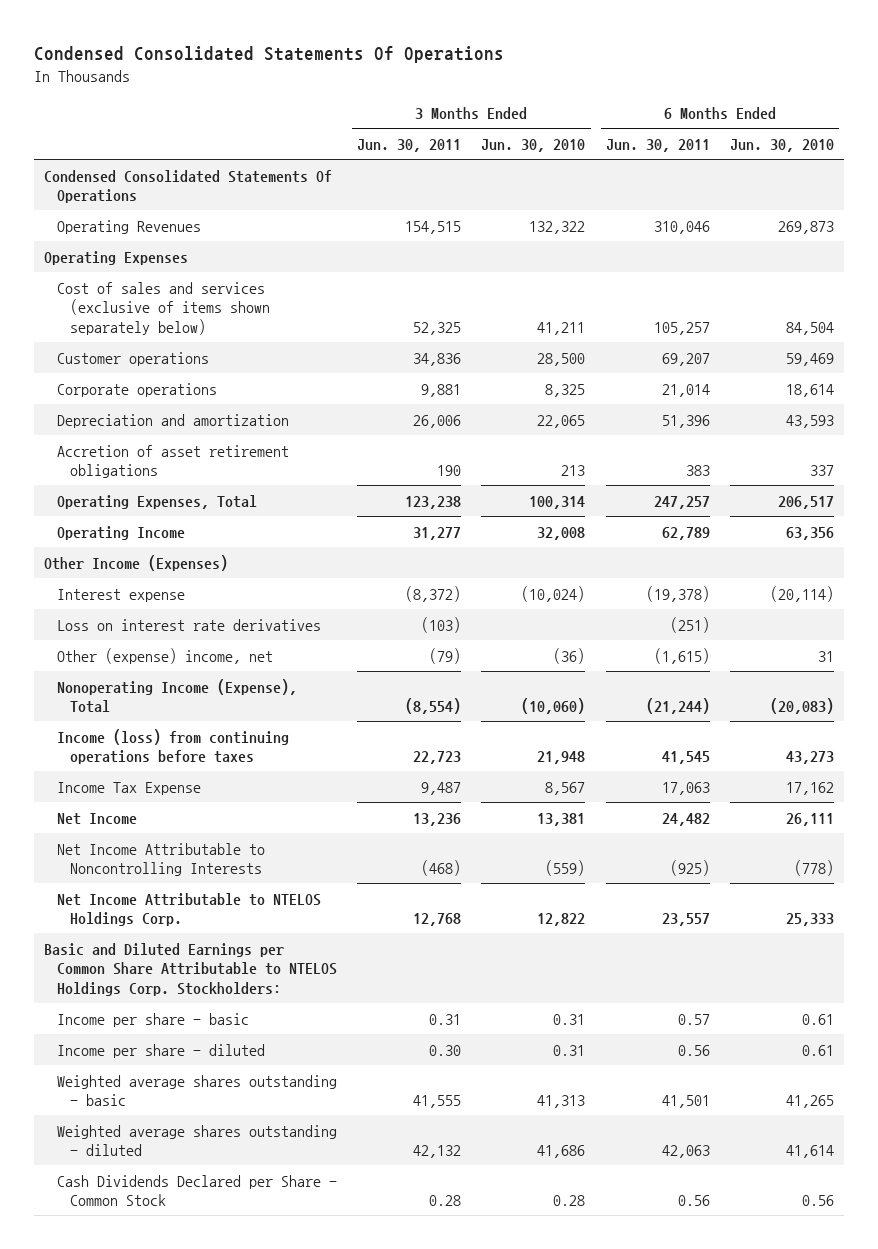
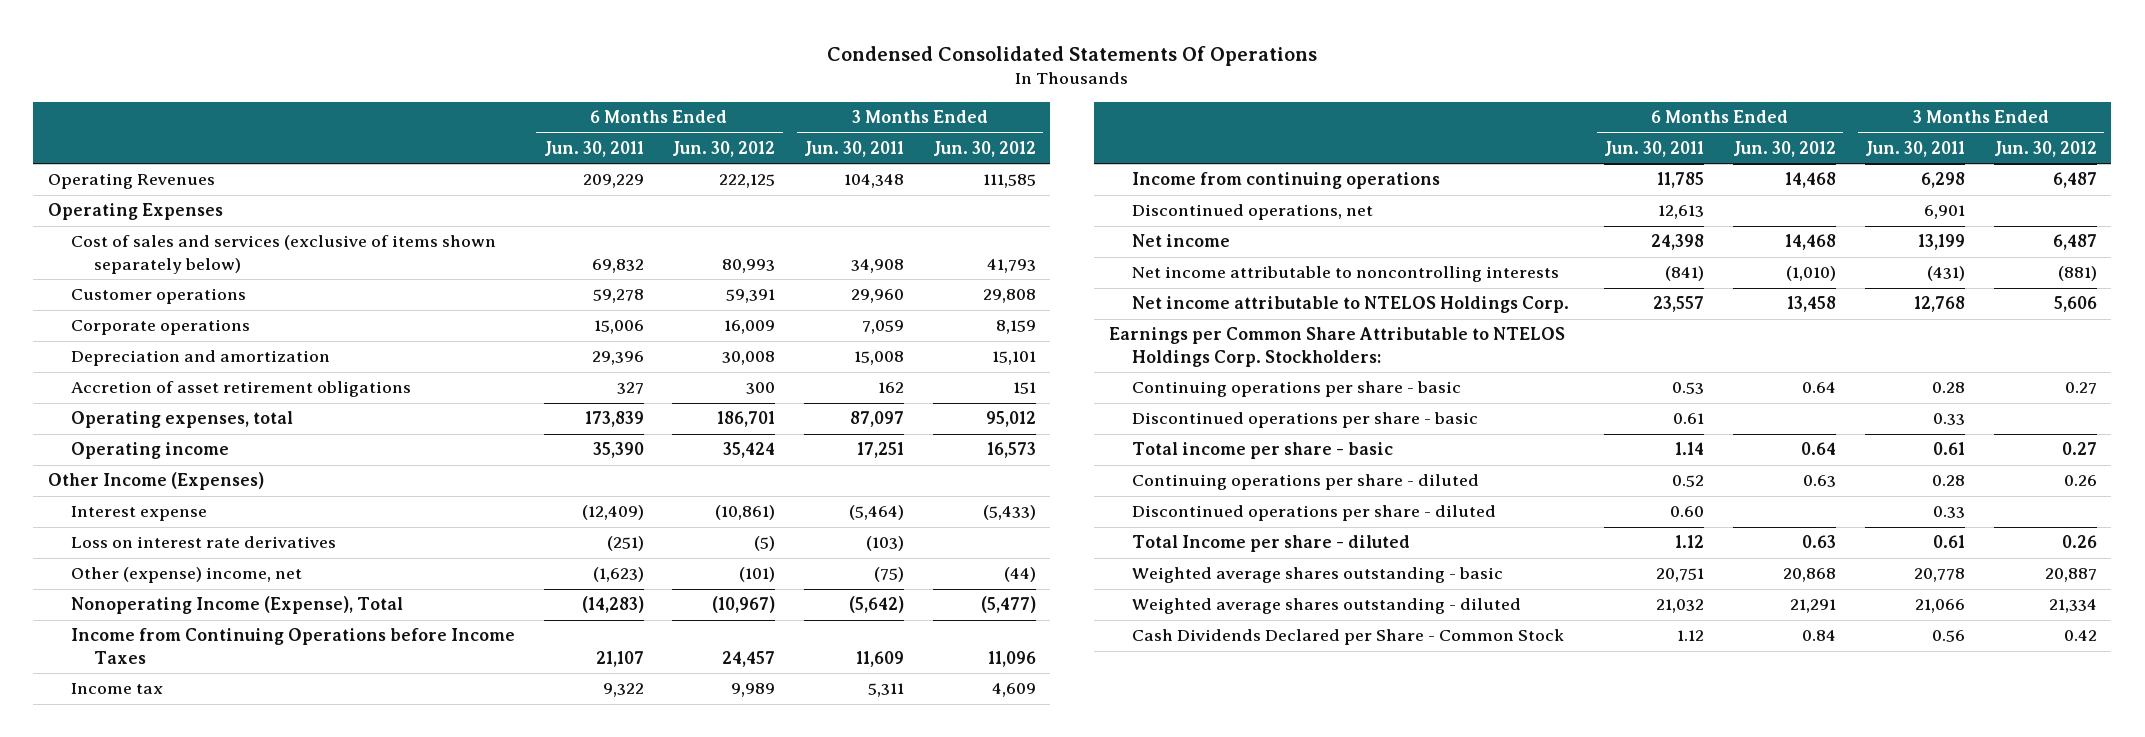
- | 3 Months Ended Jun. 30, 2011 | 3 Months Ended Jun. 30, 2010 | 6 Months Ended Jun. 30, 2011 | 6 Months Ended Jun. 30, 2010
+ | 6 Months Ended Jun. 30, 2011 | 6 Months Ended Jun. 30, 2012 | 3 Months Ended Jun. 30, 2011 | 3 Months Ended Jun. 30, 2012
- Condensed Consolidated Statements Of Operations
- Operating Revenues | 154,515 | 132,322 | 310,046 | 269,873
+ Operating Revenues | 209,229 | 222,125 | 104,348 | 111,585
- Cost of sales and services (exclusive of items shown separately below) | 52,325 | 41,211 | 105,257 | 84,504
- Customer operations | 34,836 | 28,500 | 69,207 | 59,469
- Corporate operations | 9,881 | 8,325 | 21,014 | 18,614
- Depreciation and amortization | 26,006 | 22,065 | 51,396 | 43,593
- Accretion of asset retirement obligations | 190 | 213 | 383 | 337
- Operating Expenses, Total | 123,238 | 100,314 | 247,257 | 206,517
- Operating Income | 31,277 | 32,008 | 62,789 | 63,356
+ Cost of sales and services (exclusive of items shown separately below) | 69,832 | 80,993 | 34,908 | 41,793
+ Customer operations | 59,278 | 59,391 | 29,960 | 29,808
+ Corporate operations | 15,006 | 16,009 | 7,059 | 8,159
+ Depreciation and amortization | 29,396 | 30,008 | 15,008 | 15,101
+ Accretion of asset retirement obligations | 327 | 300 | 162 | 151
+ Operating expenses, total | 173,839 | 186,701 | 87,097 | 95,012
+ Operating income | 35,390 | 35,424 | 17,251 | 16,573
- Interest expense | (8,372) | (10,024) | (19,378) | (20,114)
+ Interest expense | (12,409) | (10,861) | (5,464) | (5,433)
- Other (expense) income, net | (79) | (36) | (1,615) | 31
- Nonoperating Income (Expense), Total | (8,554) | (10,060) | (21,244) | (20,083)
- Income (loss) from continuing operations before taxes | 22,723 | 21,948 | 41,545 | 43,273
- Income Tax Expense | 9,487 | 8,567 | 17,063 | 17,162
- Net Income | 13,236 | 13,381 | 24,482 | 26,111
- Net Income Attributable to Noncontrolling Interests | (468) | (559) | (925) | (778)
- Net Income Attributable to NTELOS Holdings Corp. | 12,768 | 12,822 | 23,557 | 25,333
- Basic and Diluted Earnings per Common Share Attributable to NTELOS Holdings Corp. Stockholders:
- Income per share - basic | 0.31 | 0.31 | 0.57 | 0.61
- Income per share - diluted | 0.30 | 0.31 | 0.56 | 0.61
- Weighted average shares outstanding - basic | 41,555 | 41,313 | 41,501 | 41,265
- Weighted average shares outstanding - diluted | 42,132 | 41,686 | 42,063 | 41,614
- Cash Dividends Declared per Share - Common Stock | 0.28 | 0.28 | 0.56 | 0.56
+ Other (expense) income, net | (1,623) | (101) | (75) | (44)
+ Nonoperating Income (Expense), Total | (14,283) | (10,967) | (5,642) | (5,477)
+ Income from Continuing Operations before Income Taxes | 21,107 | 24,457 | 11,609 | 11,096
+ Income tax | 9,322 | 9,989 | 5,311 | 4,609
+ Income from continuing operations | 11,785 | 14,468 | 6,298 | 6,487
+ Discontinued operations, net | 12,613 | | 6,901 |
+ Net income | 24,398 | 14,468 | 13,199 | 6,487
+ Net income attributable to noncontrolling interests | (841) | (1,010) | (431) | (881)
+ Net income attributable to NTELOS Holdings Corp. | 23,557 | 13,458 | 12,768 | 5,606
+ Earnings per Common Share Attributable to NTELOS Holdings Corp. Stockholders:
+ Continuing operations per share - basic | 0.53 | 0.64 | 0.28 | 0.27
+ Discontinued operations per share - basic | 0.61 | | 0.33 |
+ Total income per share - basic | 1.14 | 0.64 | 0.61 | 0.27
+ Continuing operations per share - diluted | 0.52 | 0.63 | 0.28 | 0.26
+ Discontinued operations per share - diluted | 0.60 | | 0.33 |
+ Total Income per share - diluted | 1.12 | 0.63 | 0.61 | 0.26
+ Weighted average shares outstanding - basic | 20,751 | 20,868 | 20,778 | 20,887
+ Weighted average shares outstanding - diluted | 21,032 | 21,291 | 21,066 | 21,334
+ Cash Dividends Declared per Share - Common Stock | 1.12 | 0.84 | 0.56 | 0.42

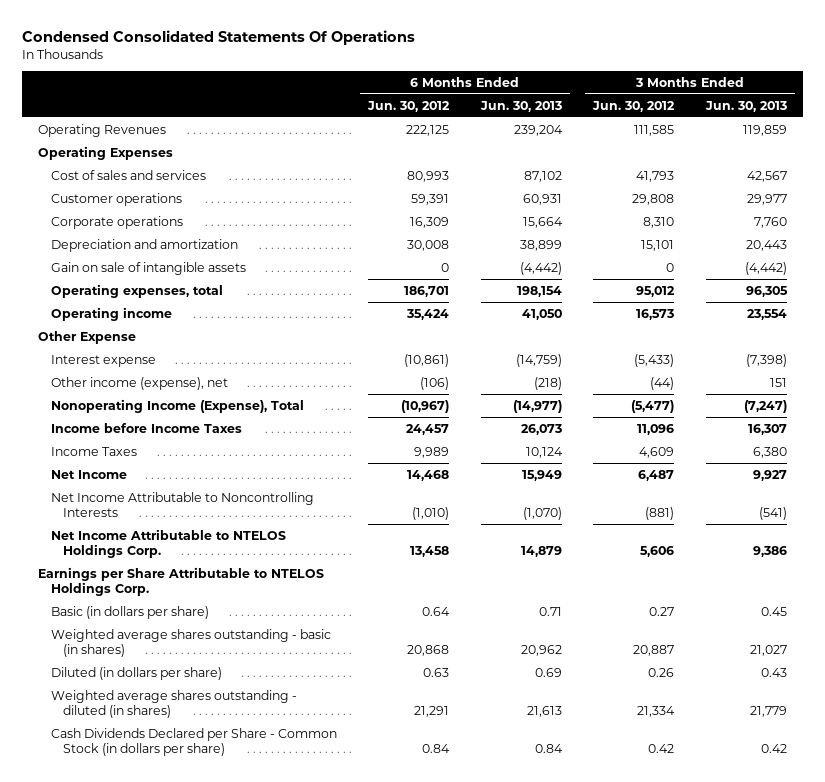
- | 6 Months Ended Jun. 30, 2011 | 6 Months Ended Jun. 30, 2012 | 3 Months Ended Jun. 30, 2011 | 3 Months Ended Jun. 30, 2012
+ | 6 Months Ended Jun. 30, 2012 | 6 Months Ended Jun. 30, 2013 | 3 Months Ended Jun. 30, 2012 | 3 Months Ended Jun. 30, 2013
- Cost of sales and services (exclusive of items shown separately below) | 69,832 | 80,993 | 34,908 | 41,793
+ Cost of sales and services | 80,993 | 87,102 | 41,793 | 42,567
- Corporate operations | 15,006 | 16,009 | 7,059 | 8,159
+ Corporate operations | 16,309 | 15,664 | 8,310 | 7,760
- Accretion of asset retirement obligations | 327 | 300 | 162 | 151
+ Gain on sale of intangible assets | 0 | (4,442) | 0 | (4,442)
- Other Income (Expenses)
+ Other Expense
- Loss on interest rate derivatives | (251) | (5) | (103) |
- Other (expense) income, net | (1,623) | (101) | (75) | (44)
+ Other income (expense), net | (106) | (218) | (44) | 151
- Income from Continuing Operations before Income Taxes | 21,107 | 24,457 | 11,609 | 11,096
- Income tax | 9,322 | 9,989 | 5,311 | 4,609
- Income from continuing operations | 11,785 | 14,468 | 6,298 | 6,487
- Discontinued operations, net | 12,613 | | 6,901 |
- Net income | 24,398 | 14,468 | 13,199 | 6,487
- Net income attributable to noncontrolling interests | (841) | (1,010) | (431) | (881)
- Net income attributable to NTELOS Holdings Corp. | 23,557 | 13,458 | 12,768 | 5,606
- Earnings per Common Share Attributable to NTELOS Holdings Corp. Stockholders:
- Continuing operations per share - basic | 0.53 | 0.64 | 0.28 | 0.27
- Discontinued operations per share - basic | 0.61 | | 0.33 |
- Total income per share - basic | 1.14 | 0.64 | 0.61 | 0.27
- Continuing operations per share - diluted | 0.52 | 0.63 | 0.28 | 0.26
- Discontinued operations per share - diluted | 0.60 | | 0.33 |
- Total Income per share - diluted | 1.12 | 0.63 | 0.61 | 0.26
- Weighted average shares outstanding - basic | 20,751 | 20,868 | 20,778 | 20,887
- Weighted average shares outstanding - diluted | 21,032 | 21,291 | 21,066 | 21,334
- Cash Dividends Declared per Share - Common Stock | 1.12 | 0.84 | 0.56 | 0.42
+ Income before Income Taxes | 24,457 | 26,073 | 11,096 | 16,307
+ Income Taxes | 9,989 | 10,124 | 4,609 | 6,380
+ Net Income | 14,468 | 15,949 | 6,487 | 9,927
+ Net Income Attributable to Noncontrolling Interests | (1,010) | (1,070) | (881) | (541)
+ Net Income Attributable to NTELOS Holdings Corp. | 13,458 | 14,879 | 5,606 | 9,386
+ Earnings per Share Attributable to NTELOS Holdings Corp.
+ Basic (in dollars per share) | 0.64 | 0.71 | 0.27 | 0.45
+ Weighted average shares outstanding - basic (in shares) | 20,868 | 20,962 | 20,887 | 21,027
+ Diluted (in dollars per share) | 0.63 | 0.69 | 0.26 | 0.43
+ Weighted average shares outstanding - diluted (in shares) | 21,291 | 21,613 | 21,334 | 21,779
+ Cash Dividends Declared per Share - Common Stock (in dollars per share) | 0.84 | 0.84 | 0.42 | 0.42

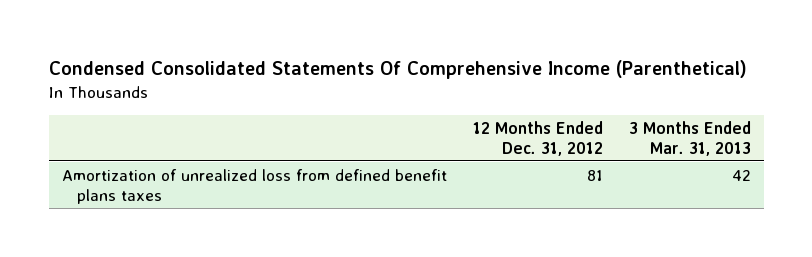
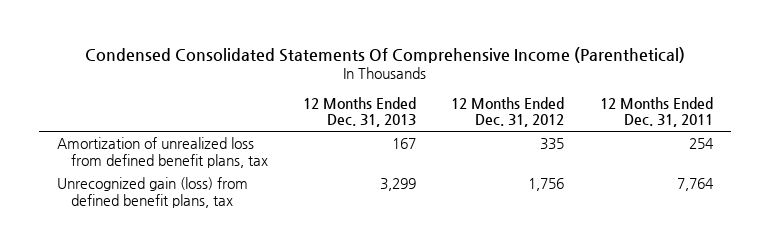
- | 12 Months Ended Dec. 31, 2012 | 3 Months Ended Mar. 31, 2013
+ | 12 Months Ended Dec. 31, 2013 | 12 Months Ended Dec. 31, 2012 | 12 Months Ended Dec. 31, 2011
- Amortization of unrealized loss from defined benefit plans taxes | 81 | 42
+ Amortization of unrealized loss from defined benefit plans, tax | 167 | 335 | 254
+ Unrecognized gain (loss) from defined benefit plans, tax | 3,299 | 1,756 | 7,764

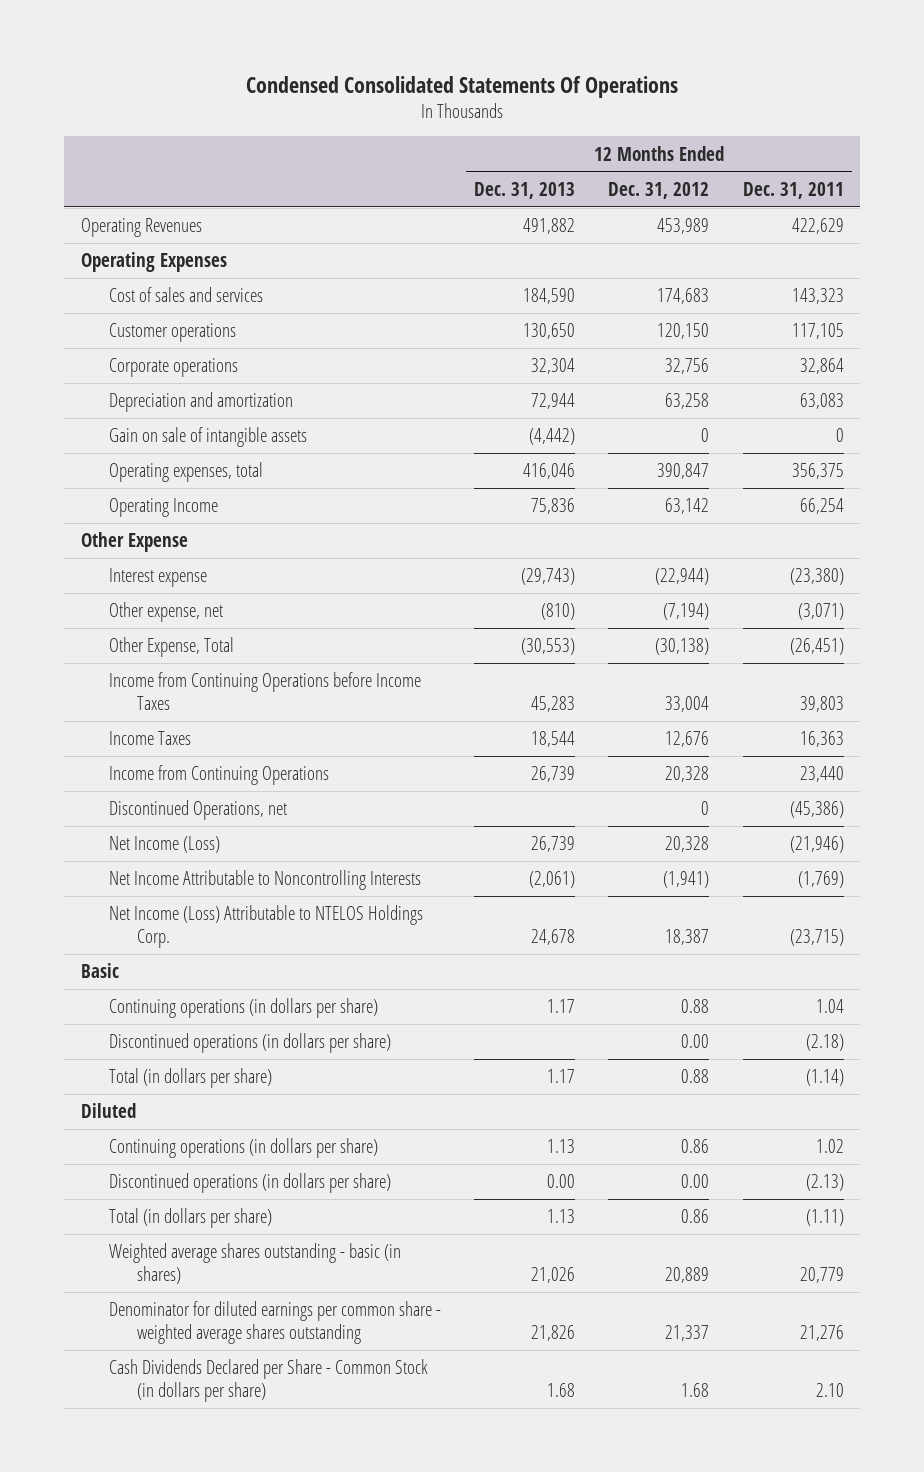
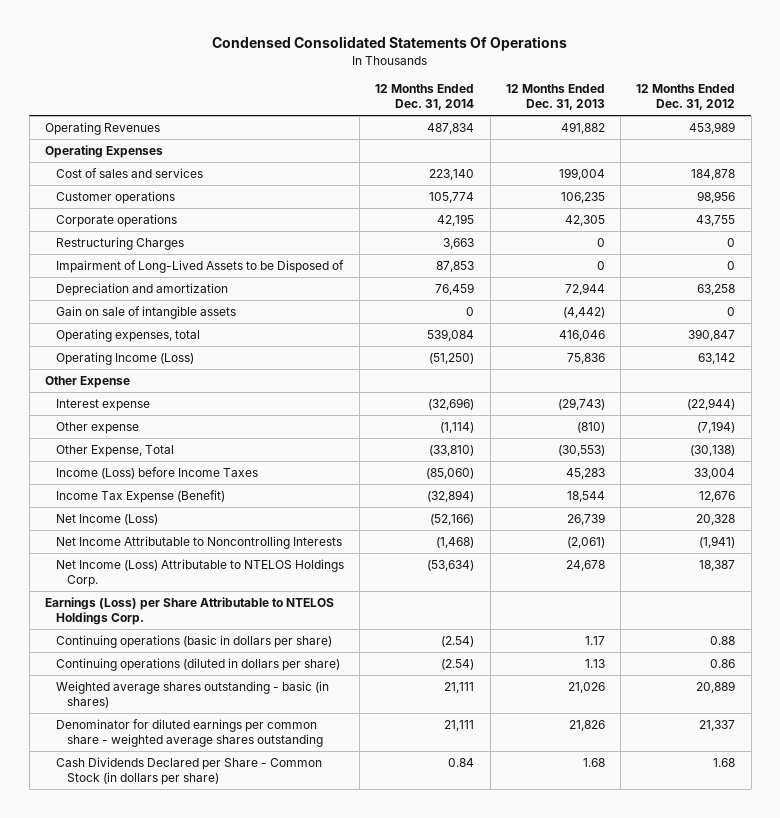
- | 12 Months Ended Dec. 31, 2013 | 12 Months Ended Dec. 31, 2012 | 12 Months Ended Dec. 31, 2011
+ | 12 Months Ended Dec. 31, 2014 | 12 Months Ended Dec. 31, 2013 | 12 Months Ended Dec. 31, 2012
- Cost of sales and services | 184,590 | 174,683 | 143,323
- Customer operations | 130,650 | 120,150 | 117,105
- Corporate operations | 32,304 | 32,756 | 32,864
+ Cost of sales and services | 223,140 | 199,004 | 184,878
+ Customer operations | 105,774 | 106,235 | 98,956
+ Corporate operations | 42,195 | 42,305 | 43,755
+ Restructuring Charges | 3,663 | 0 | 0
+ Impairment of Long-Lived Assets to be Disposed of | 87,853 | 0 | 0
- Operating Income | 75,836 | 63,142 | 66,254
+ Operating Income (Loss) | (51,250) | 75,836 | 63,142
- Other expense, net | (810) | (7,194) | (3,071)
+ Other expense | (1,114) | (810) | (7,194)
- Income from Continuing Operations before Income Taxes | 45,283 | 33,004 | 39,803
- Income Taxes | 18,544 | 12,676 | 16,363
- Income from Continuing Operations | 26,739 | 20,328 | 23,440
- Discontinued Operations, net | | 0 | (45,386)
+ Income (Loss) before Income Taxes | (85,060) | 45,283 | 33,004
+ Income Tax Expense (Benefit) | (32,894) | 18,544 | 12,676
- Basic
- Continuing operations (in dollars per share) | 1.17 | 0.88 | 1.04
- Discontinued operations (in dollars per share) | | 0.00 | (2.18)
- Total (in dollars per share) | 1.17 | 0.88 | (1.14)
- Diluted
- Continuing operations (in dollars per share) | 1.13 | 0.86 | 1.02
- Discontinued operations (in dollars per share) | 0.00 | 0.00 | (2.13)
- Total (in dollars per share) | 1.13 | 0.86 | (1.11)
+ Earnings (Loss) per Share Attributable to NTELOS Holdings Corp.
+ Continuing operations (basic in dollars per share) | (2.54) | 1.17 | 0.88
+ Continuing operations (diluted in dollars per share) | (2.54) | 1.13 | 0.86

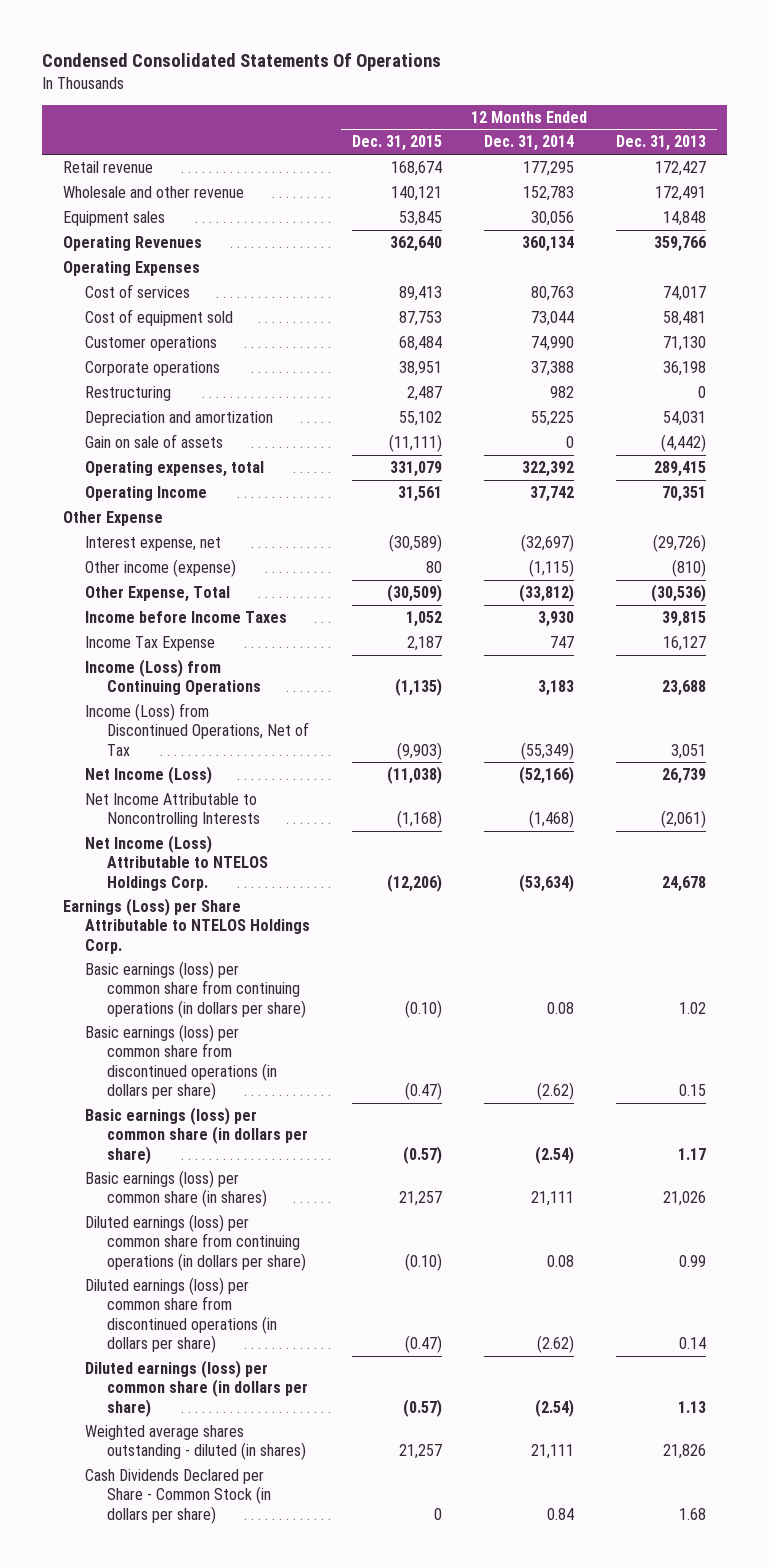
- | 12 Months Ended Dec. 31, 2014 | 12 Months Ended Dec. 31, 2013 | 12 Months Ended Dec. 31, 2012
+ | 12 Months Ended Dec. 31, 2015 | 12 Months Ended Dec. 31, 2014 | 12 Months Ended Dec. 31, 2013
- Operating Revenues | 487,834 | 491,882 | 453,989
+ Retail revenue | 168,674 | 177,295 | 172,427
+ Wholesale and other revenue | 140,121 | 152,783 | 172,491
+ Equipment sales | 53,845 | 30,056 | 14,848
+ Operating Revenues | 362,640 | 360,134 | 359,766
- Cost of sales and services | 223,140 | 199,004 | 184,878
- Customer operations | 105,774 | 106,235 | 98,956
- Corporate operations | 42,195 | 42,305 | 43,755
- Restructuring Charges | 3,663 | 0 | 0
- Impairment of Long-Lived Assets to be Disposed of | 87,853 | 0 | 0
- Depreciation and amortization | 76,459 | 72,944 | 63,258
- Gain on sale of intangible assets | 0 | (4,442) | 0
- Operating expenses, total | 539,084 | 416,046 | 390,847
- Operating Income (Loss) | (51,250) | 75,836 | 63,142
+ Cost of services | 89,413 | 80,763 | 74,017
+ Cost of equipment sold | 87,753 | 73,044 | 58,481
+ Customer operations | 68,484 | 74,990 | 71,130
+ Corporate operations | 38,951 | 37,388 | 36,198
+ Restructuring | 2,487 | 982 | 0
+ Depreciation and amortization | 55,102 | 55,225 | 54,031
+ Gain on sale of assets | (11,111) | 0 | (4,442)
+ Operating expenses, total | 331,079 | 322,392 | 289,415
+ Operating Income | 31,561 | 37,742 | 70,351
- Interest expense | (32,696) | (29,743) | (22,944)
- Other expense | (1,114) | (810) | (7,194)
- Other Expense, Total | (33,810) | (30,553) | (30,138)
- Income (Loss) before Income Taxes | (85,060) | 45,283 | 33,004
- Income Tax Expense (Benefit) | (32,894) | 18,544 | 12,676
+ Interest expense, net | (30,589) | (32,697) | (29,726)
+ Other income (expense) | 80 | (1,115) | (810)
+ Other Expense, Total | (30,509) | (33,812) | (30,536)
+ Income before Income Taxes | 1,052 | 3,930 | 39,815
+ Income Tax Expense | 2,187 | 747 | 16,127
+ Income (Loss) from Continuing Operations | (1,135) | 3,183 | 23,688
+ Income (Loss) from Discontinued Operations, Net of Tax | (9,903) | (55,349) | 3,051
- Continuing operations (basic in dollars per share) | (2.54) | 1.17 | 0.88
- Continuing operations (diluted in dollars per share) | (2.54) | 1.13 | 0.86
- Weighted average shares outstanding - basic (in shares) | 21,111 | 21,026 | 20,889
- Denominator for diluted earnings per common share - weighted average shares outstanding | 21,111 | 21,826 | 21,337
+ Basic earnings (loss) per common share from continuing operations (in dollars per share) | (0.10) | 0.08 | 1.02
+ Basic earnings (loss) per common share from discontinued operations (in dollars per share) | (0.47) | (2.62) | 0.15
+ Basic earnings (loss) per common share (in dollars per share) | (0.57) | (2.54) | 1.17
+ Basic earnings (loss) per common share (in shares) | 21,257 | 21,111 | 21,026
+ Diluted earnings (loss) per common share from continuing operations (in dollars per share) | (0.10) | 0.08 | 0.99
+ Diluted earnings (loss) per common share from discontinued operations (in dollars per share) | (0.47) | (2.62) | 0.14
+ Diluted earnings (loss) per common share (in dollars per share) | (0.57) | (2.54) | 1.13
+ Weighted average shares outstanding - diluted (in shares) | 21,257 | 21,111 | 21,826

